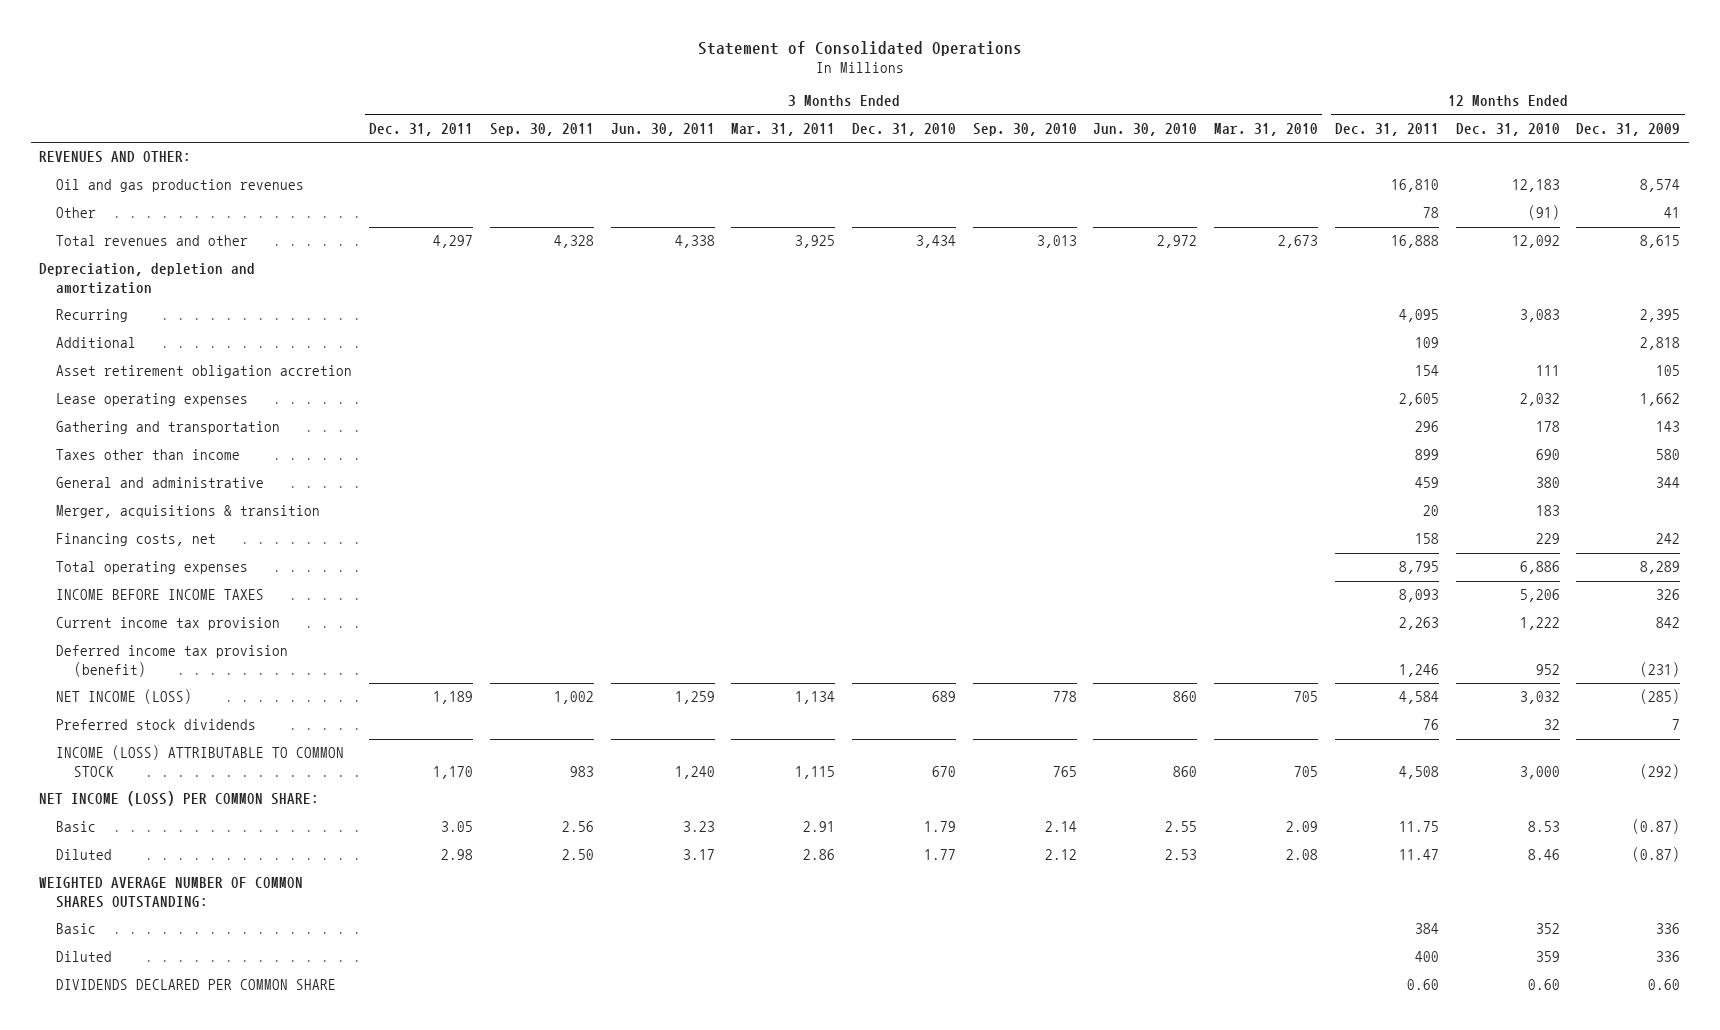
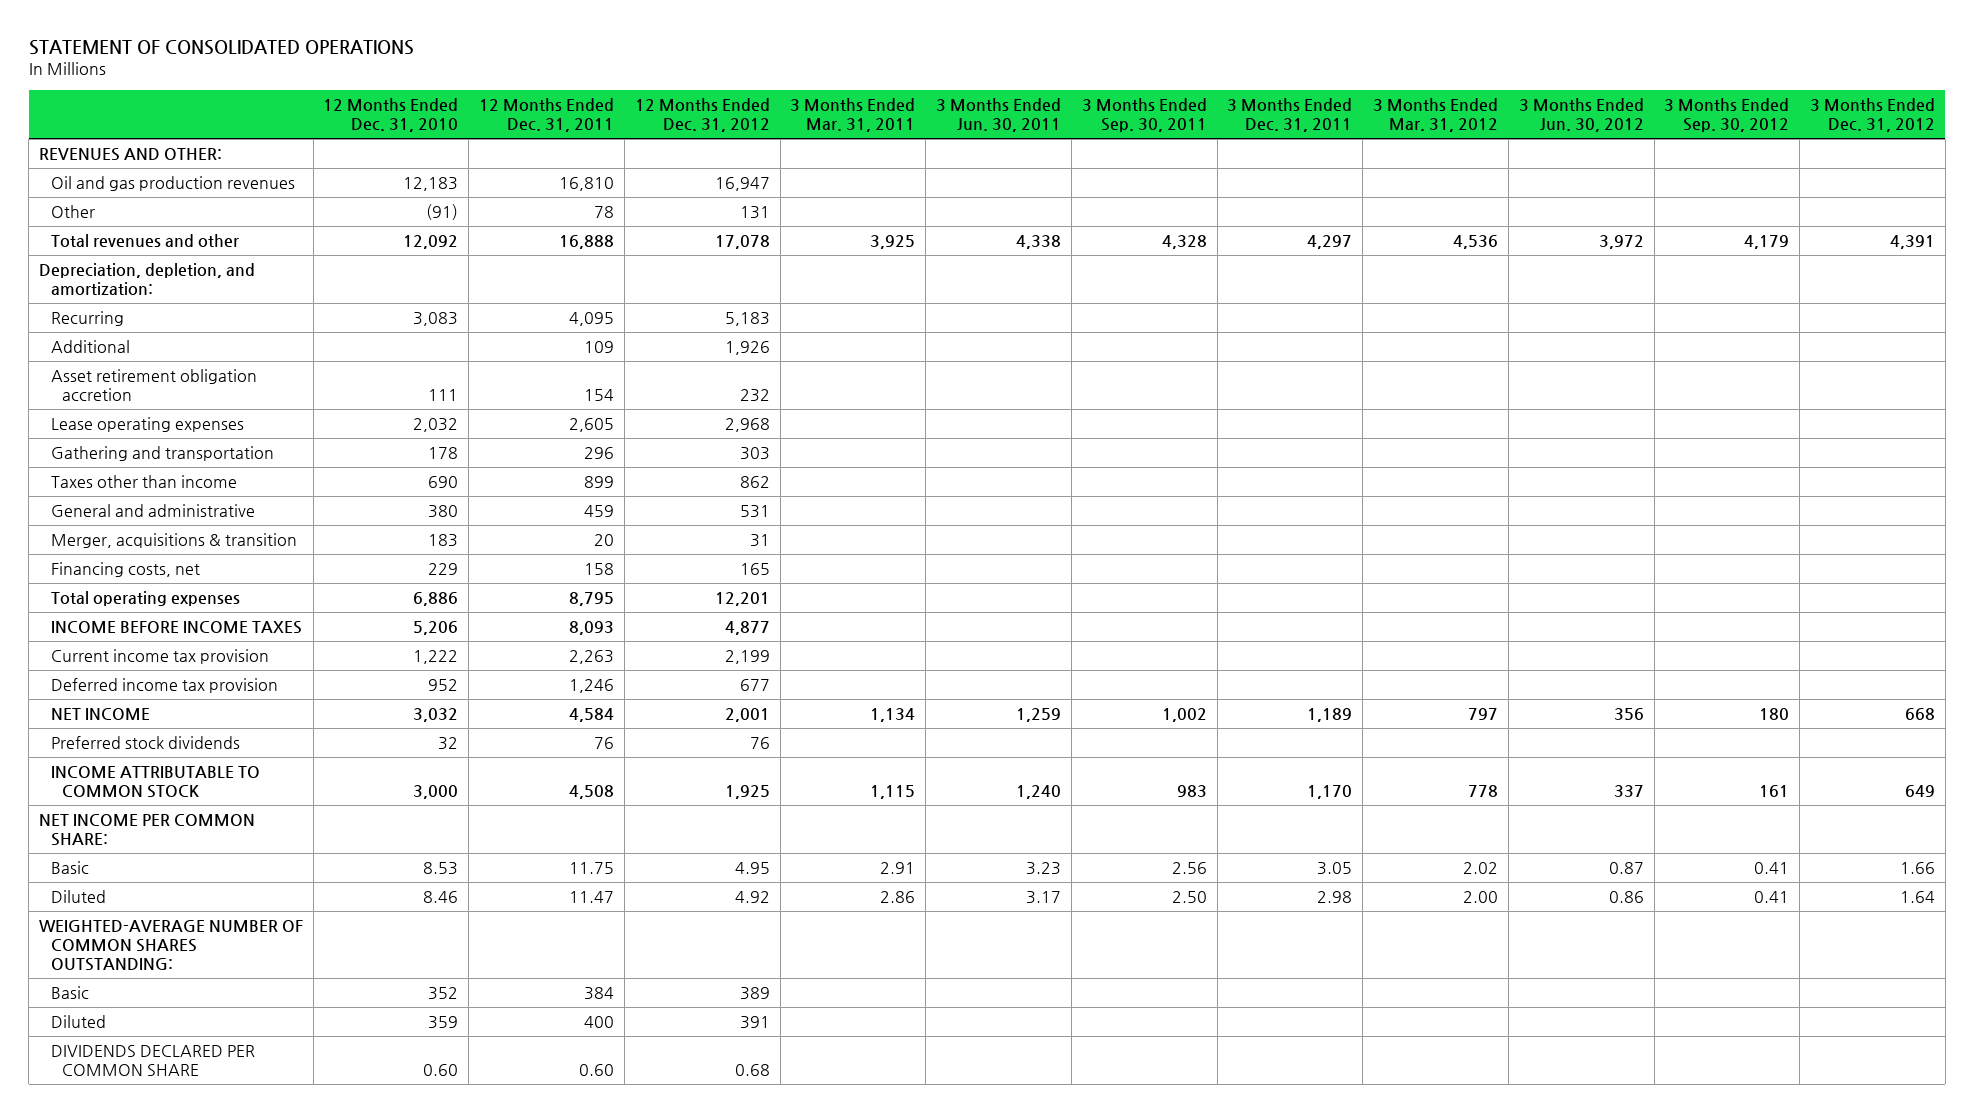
- Statement of Consolidated Operations
+ STATEMENT OF CONSOLIDATED OPERATIONS
- | 3 Months Ended Dec. 31, 2011 | 3 Months Ended Sep. 30, 2011 | 3 Months Ended Jun. 30, 2011 | 3 Months Ended Mar. 31, 2011 | 3 Months Ended Dec. 31, 2010 | 3 Months Ended Sep. 30, 2010 | 3 Months Ended Jun. 30, 2010 | 3 Months Ended Mar. 31, 2010 | 12 Months Ended Dec. 31, 2011 | 12 Months Ended Dec. 31, 2010 | 12 Months Ended Dec. 31, 2009
+ | 12 Months Ended Dec. 31, 2010 | 12 Months Ended Dec. 31, 2011 | 12 Months Ended Dec. 31, 2012 | 3 Months Ended Mar. 31, 2011 | 3 Months Ended Jun. 30, 2011 | 3 Months Ended Sep. 30, 2011 | 3 Months Ended Dec. 31, 2011 | 3 Months Ended Mar. 31, 2012 | 3 Months Ended Jun. 30, 2012 | 3 Months Ended Sep. 30, 2012 | 3 Months Ended Dec. 31, 2012
- Depreciation, depletion and amortization
+ Depreciation, depletion, and amortization:
- Deferred income tax provision (benefit) | | | | | | | | | 1,246 | 952 | (231)
- NET INCOME (LOSS) | 1,189 | 1,002 | 1,259 | 1,134 | 689 | 778 | 860 | 705 | 4,584 | 3,032 | (285)
+ Deferred income tax provision | 952 | 1,246 | 677 | | | | | | | |
+ NET INCOME | 3,032 | 4,584 | 2,001 | 1,134 | 1,259 | 1,002 | 1,189 | 797 | 356 | 180 | 668
- INCOME (LOSS) ATTRIBUTABLE TO COMMON STOCK | 1,170 | 983 | 1,240 | 1,115 | 670 | 765 | 860 | 705 | 4,508 | 3,000 | (292)
- NET INCOME (LOSS) PER COMMON SHARE:
+ INCOME ATTRIBUTABLE TO COMMON STOCK | 3,000 | 4,508 | 1,925 | 1,115 | 1,240 | 983 | 1,170 | 778 | 337 | 161 | 649
+ NET INCOME PER COMMON SHARE:
- WEIGHTED AVERAGE NUMBER OF COMMON SHARES OUTSTANDING:
+ WEIGHTED-AVERAGE NUMBER OF COMMON SHARES OUTSTANDING:

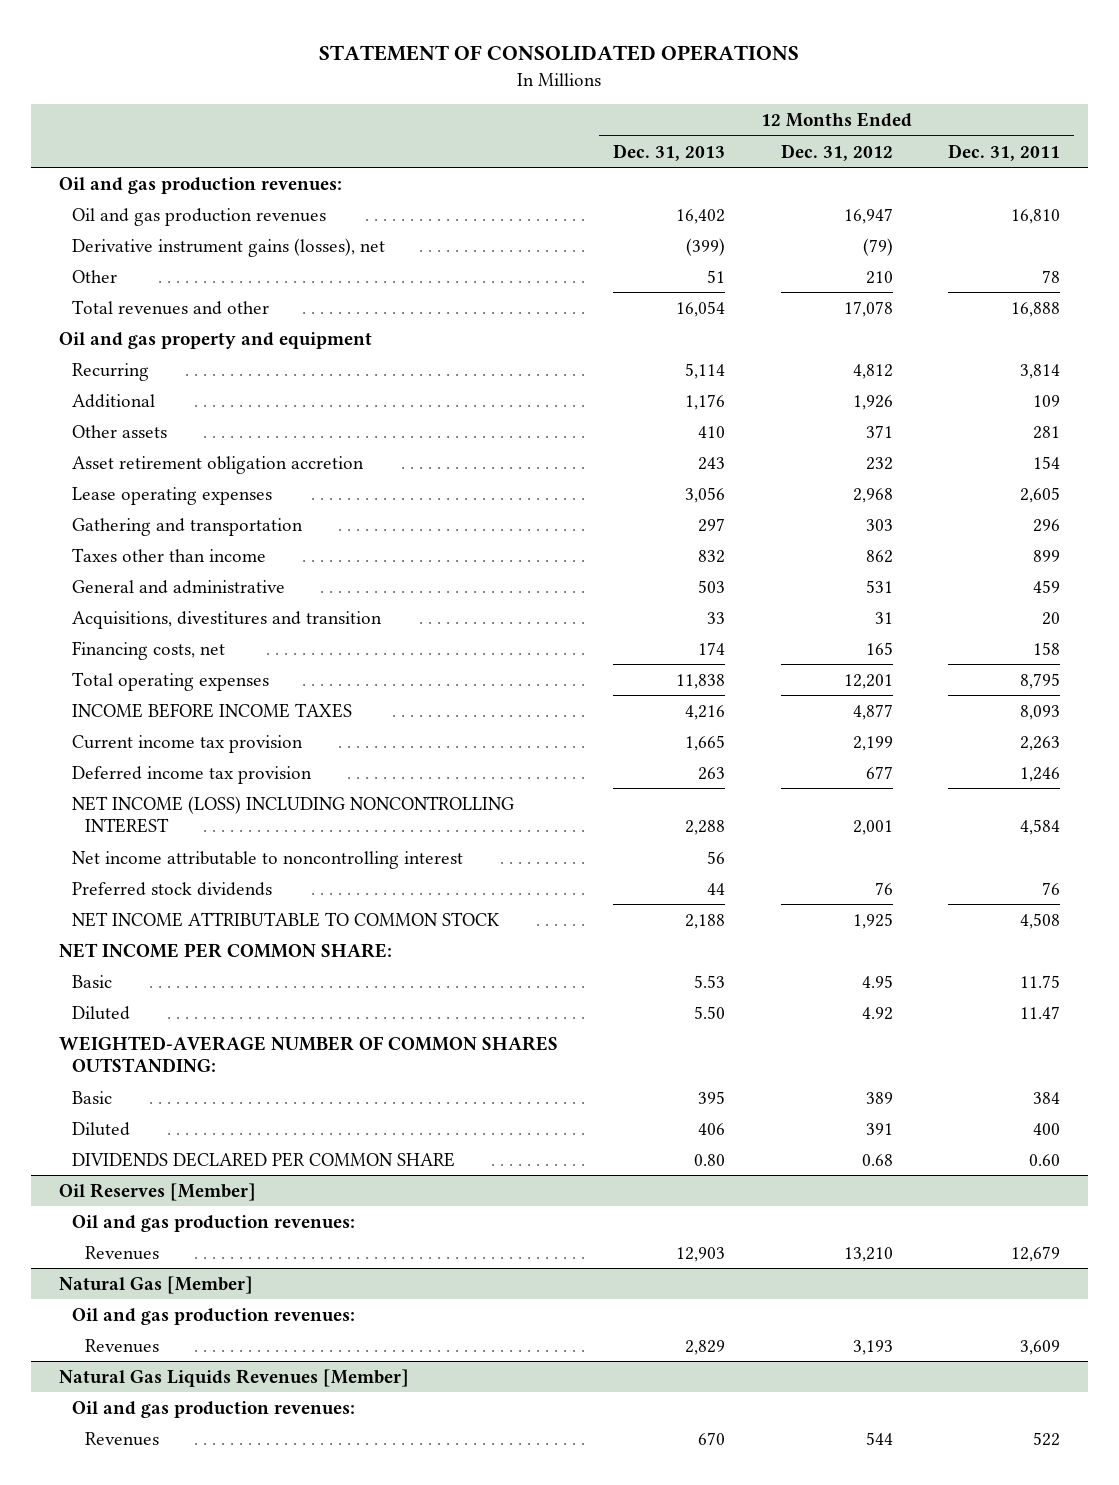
- | 12 Months Ended Dec. 31, 2010 | 12 Months Ended Dec. 31, 2011 | 12 Months Ended Dec. 31, 2012 | 3 Months Ended Mar. 31, 2011 | 3 Months Ended Jun. 30, 2011 | 3 Months Ended Sep. 30, 2011 | 3 Months Ended Dec. 31, 2011 | 3 Months Ended Mar. 31, 2012 | 3 Months Ended Jun. 30, 2012 | 3 Months Ended Sep. 30, 2012 | 3 Months Ended Dec. 31, 2012
+ | 12 Months Ended Dec. 31, 2013 | 12 Months Ended Dec. 31, 2012 | 12 Months Ended Dec. 31, 2011
- REVENUES AND OTHER:
+ Oil and gas production revenues:
- Other | (91) | 78 | 131 | | | | | | | |
+ Derivative instrument gains (losses), net | (399) | (79) |
+ Other | 51 | 210 | 78
- Depreciation, depletion, and amortization:
- Recurring | 3,083 | 4,095 | 5,183 | | | | | | | |
+ Oil and gas property and equipment
+ Recurring | 5,114 | 4,812 | 3,814
+ Other assets | 410 | 371 | 281
- Merger, acquisitions & transition | 183 | 20 | 31 | | | | | | | |
+ Acquisitions, divestitures and transition | 33 | 31 | 20
- NET INCOME | 3,032 | 4,584 | 2,001 | 1,134 | 1,259 | 1,002 | 1,189 | 797 | 356 | 180 | 668
+ NET INCOME (LOSS) INCLUDING NONCONTROLLING INTEREST | 2,288 | 2,001 | 4,584
+ Net income attributable to noncontrolling interest | 56 | |
- INCOME ATTRIBUTABLE TO COMMON STOCK | 3,000 | 4,508 | 1,925 | 1,115 | 1,240 | 983 | 1,170 | 778 | 337 | 161 | 649
+ NET INCOME ATTRIBUTABLE TO COMMON STOCK | 2,188 | 1,925 | 4,508
+ Oil Reserves [Member]
+ Oil and gas production revenues:
+ Revenues | 12,903 | 13,210 | 12,679
+ Natural Gas [Member]
+ Oil and gas production revenues:
+ Revenues | 2,829 | 3,193 | 3,609
+ Natural Gas Liquids Revenues [Member]
+ Oil and gas production revenues:
+ Revenues | 670 | 544 | 522

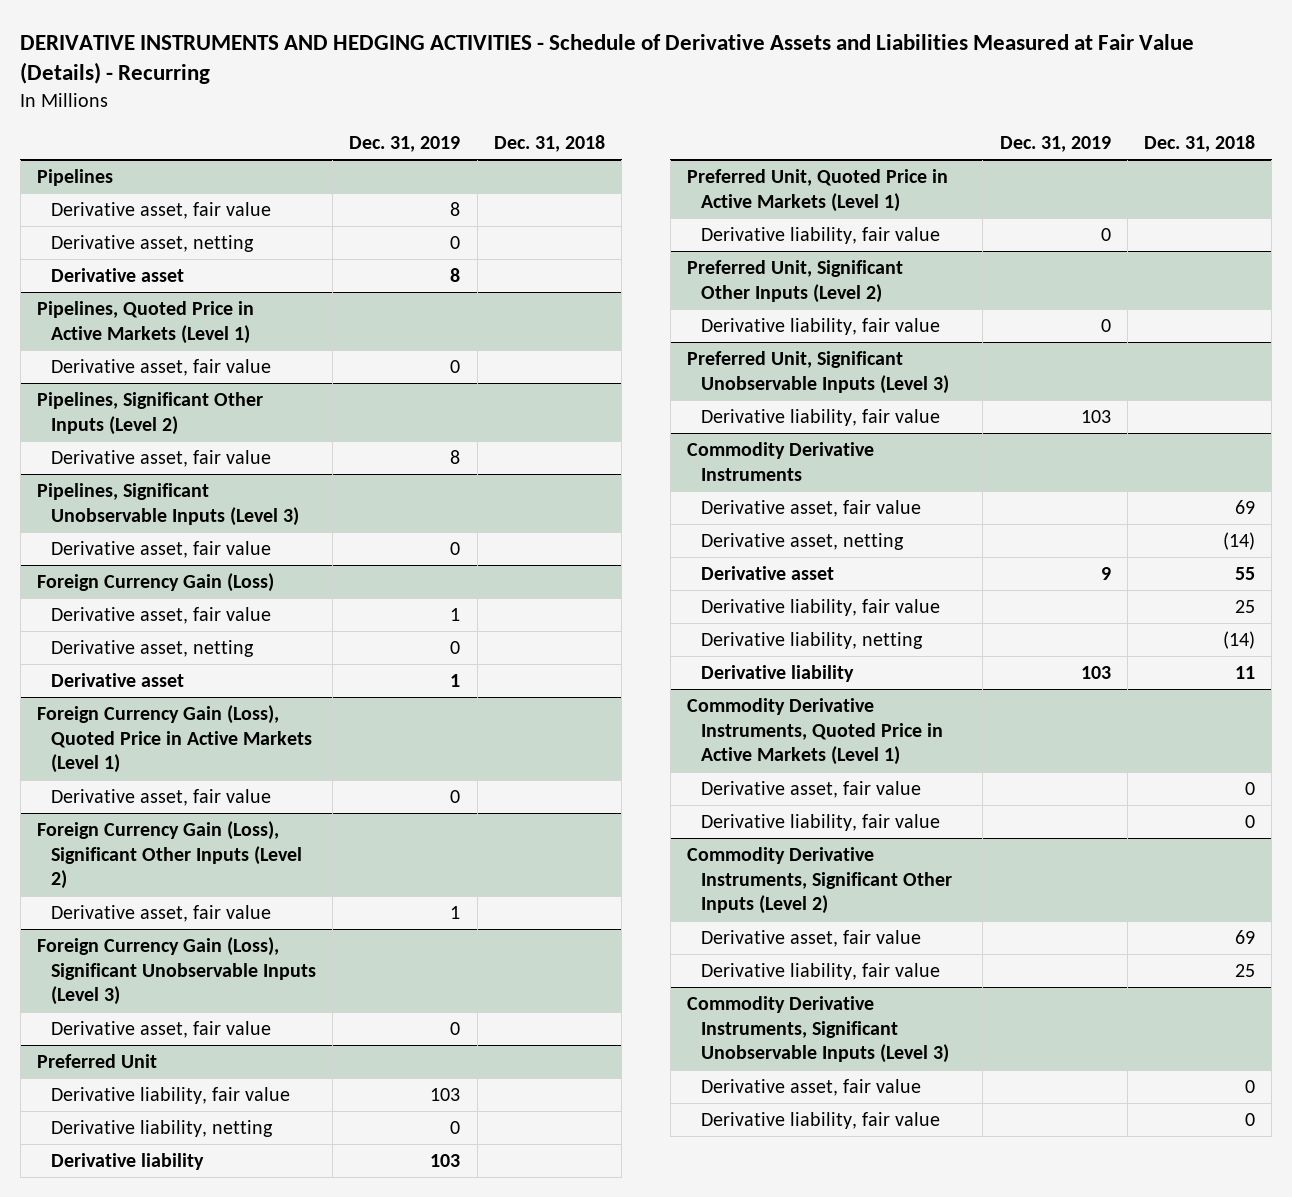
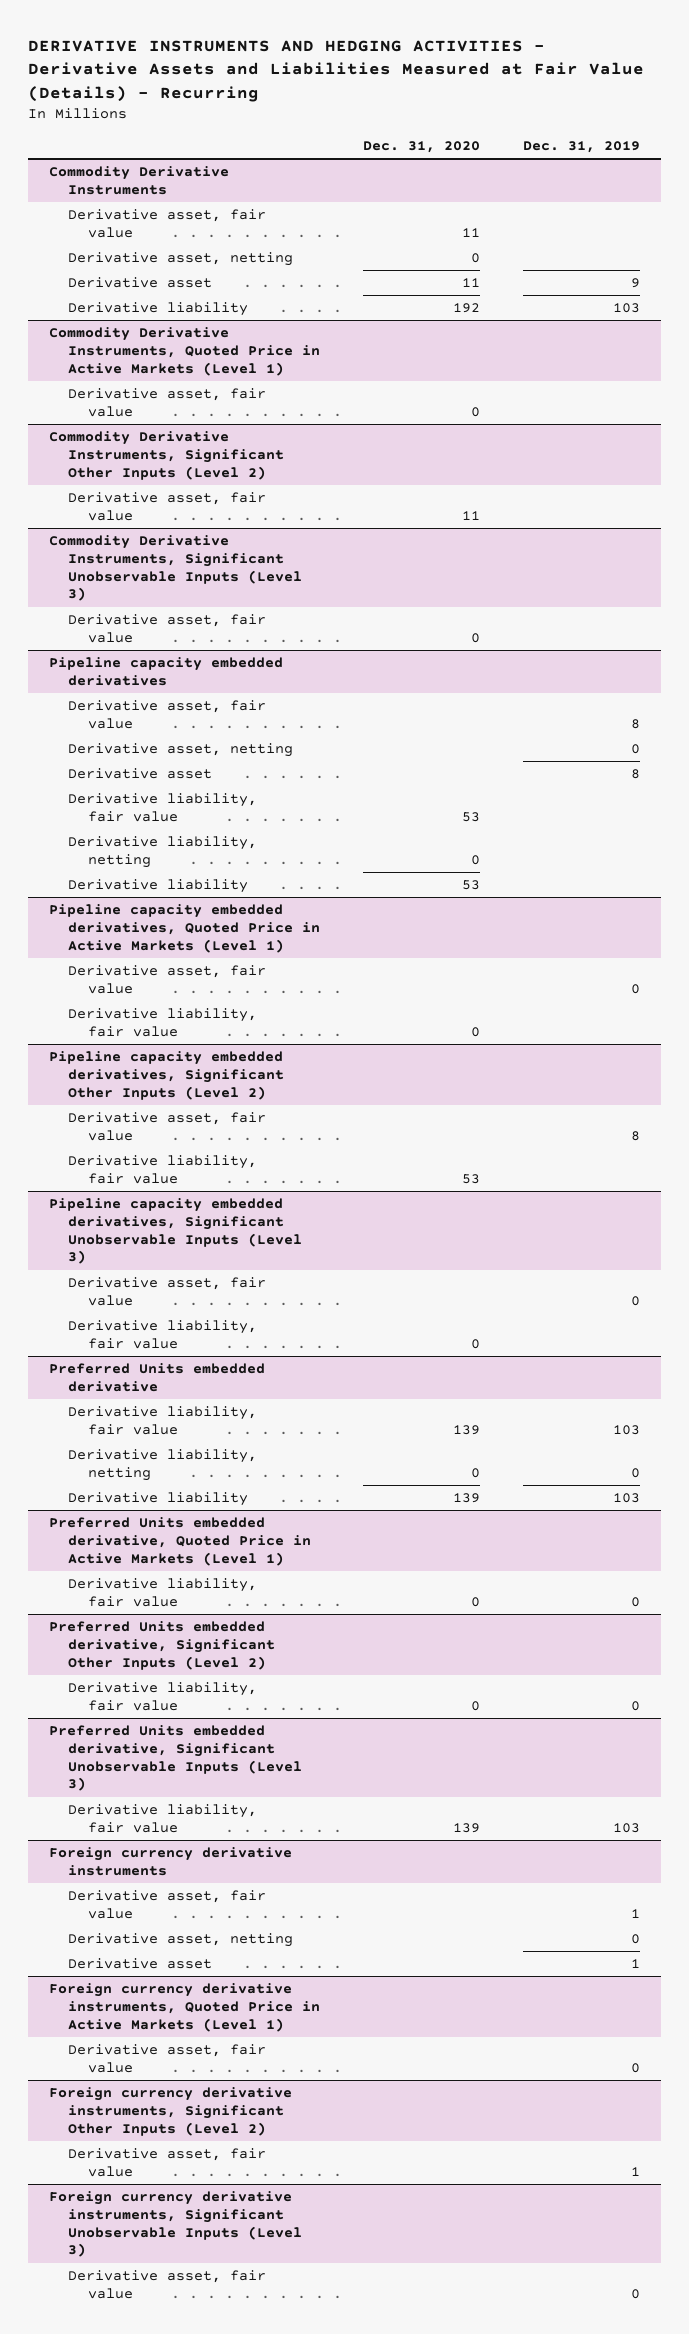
- DERIVATIVE INSTRUMENTS AND HEDGING ACTIVITIES - Schedule of Derivative Assets and Liabilities Measured at Fair Value (Details) - Recurring
+ DERIVATIVE INSTRUMENTS AND HEDGING ACTIVITIES - Derivative Assets and Liabilities Measured at Fair Value (Details) - Recurring
- | Dec. 31, 2019 | Dec. 31, 2018
+ | Dec. 31, 2020 | Dec. 31, 2019
- Pipelines
- Derivative asset, fair value | 8 |
- Derivative asset, netting | 0 |
- Derivative asset | 8 |
- Pipelines, Quoted Price in Active Markets (Level 1)
- Derivative asset, fair value | 0 |
- Pipelines, Significant Other Inputs (Level 2)
- Derivative asset, fair value | 8 |
- Pipelines, Significant Unobservable Inputs (Level 3)
- Derivative asset, fair value | 0 |
- Foreign Currency Gain (Loss)
- Derivative asset, fair value | 1 |
- Derivative asset, netting | 0 |
- Derivative asset | 1 |
- Foreign Currency Gain (Loss), Quoted Price in Active Markets (Level 1)
- Derivative asset, fair value | 0 |
- Foreign Currency Gain (Loss), Significant Other Inputs (Level 2)
- Derivative asset, fair value | 1 |
- Foreign Currency Gain (Loss), Significant Unobservable Inputs (Level 3)
- Derivative asset, fair value | 0 |
- Preferred Unit
- Derivative liability, fair value | 103 |
- Derivative liability, netting | 0 |
- Derivative liability | 103 |
- Preferred Unit, Quoted Price in Active Markets (Level 1)
- Derivative liability, fair value | 0 |
- Preferred Unit, Significant Other Inputs (Level 2)
- Derivative liability, fair value | 0 |
- Preferred Unit, Significant Unobservable Inputs (Level 3)
- Derivative liability, fair value | 103 |
@ Commodity Derivative Instruments
- Derivative liability, fair value | | 25
- Derivative liability, netting | | (14)
@ Commodity Derivative Instruments, Quoted Price in Active Markets (Level 1)
- Derivative liability, fair value | | 0
@ Commodity Derivative Instruments, Significant Other Inputs (Level 2)
- Derivative liability, fair value | | 25
+ Pipeline capacity embedded derivatives
+ Derivative asset, fair value | | 8
+ Derivative asset, netting | | 0
+ Derivative asset | | 8
+ Derivative liability, netting | 0 |
+ Derivative liability | 53 |
+ Pipeline capacity embedded derivatives, Quoted Price in Active Markets (Level 1)
+ Derivative asset, fair value | | 0
+ Derivative liability, fair value | 0 |
+ Pipeline capacity embedded derivatives, Significant Other Inputs (Level 2)
+ Derivative asset, fair value | | 8
+ Derivative liability, fair value | 53 |
+ Pipeline capacity embedded derivatives, Significant Unobservable Inputs (Level 3)
+ Derivative asset, fair value | | 0
+ Derivative liability, fair value | 0 |
+ Preferred Units embedded derivative
+ Derivative liability, fair value | 139 | 103
+ Derivative liability, netting | 0 | 0
+ Derivative liability | 139 | 103
+ Preferred Units embedded derivative, Quoted Price in Active Markets (Level 1)
+ Derivative liability, fair value | 0 | 0
+ Preferred Units embedded derivative, Significant Other Inputs (Level 2)
+ Derivative liability, fair value | 0 | 0
+ Preferred Units embedded derivative, Significant Unobservable Inputs (Level 3)
+ Derivative liability, fair value | 139 | 103
+ Foreign currency derivative instruments
+ Derivative asset, fair value | | 1
+ Derivative asset, netting | | 0
+ Derivative asset | | 1
+ Foreign currency derivative instruments, Quoted Price in Active Markets (Level 1)
+ Derivative asset, fair value | | 0
+ Foreign currency derivative instruments, Significant Other Inputs (Level 2)
+ Derivative asset, fair value | | 1
+ Foreign currency derivative instruments, Significant Unobservable Inputs (Level 3)
+ Derivative asset, fair value | | 0

